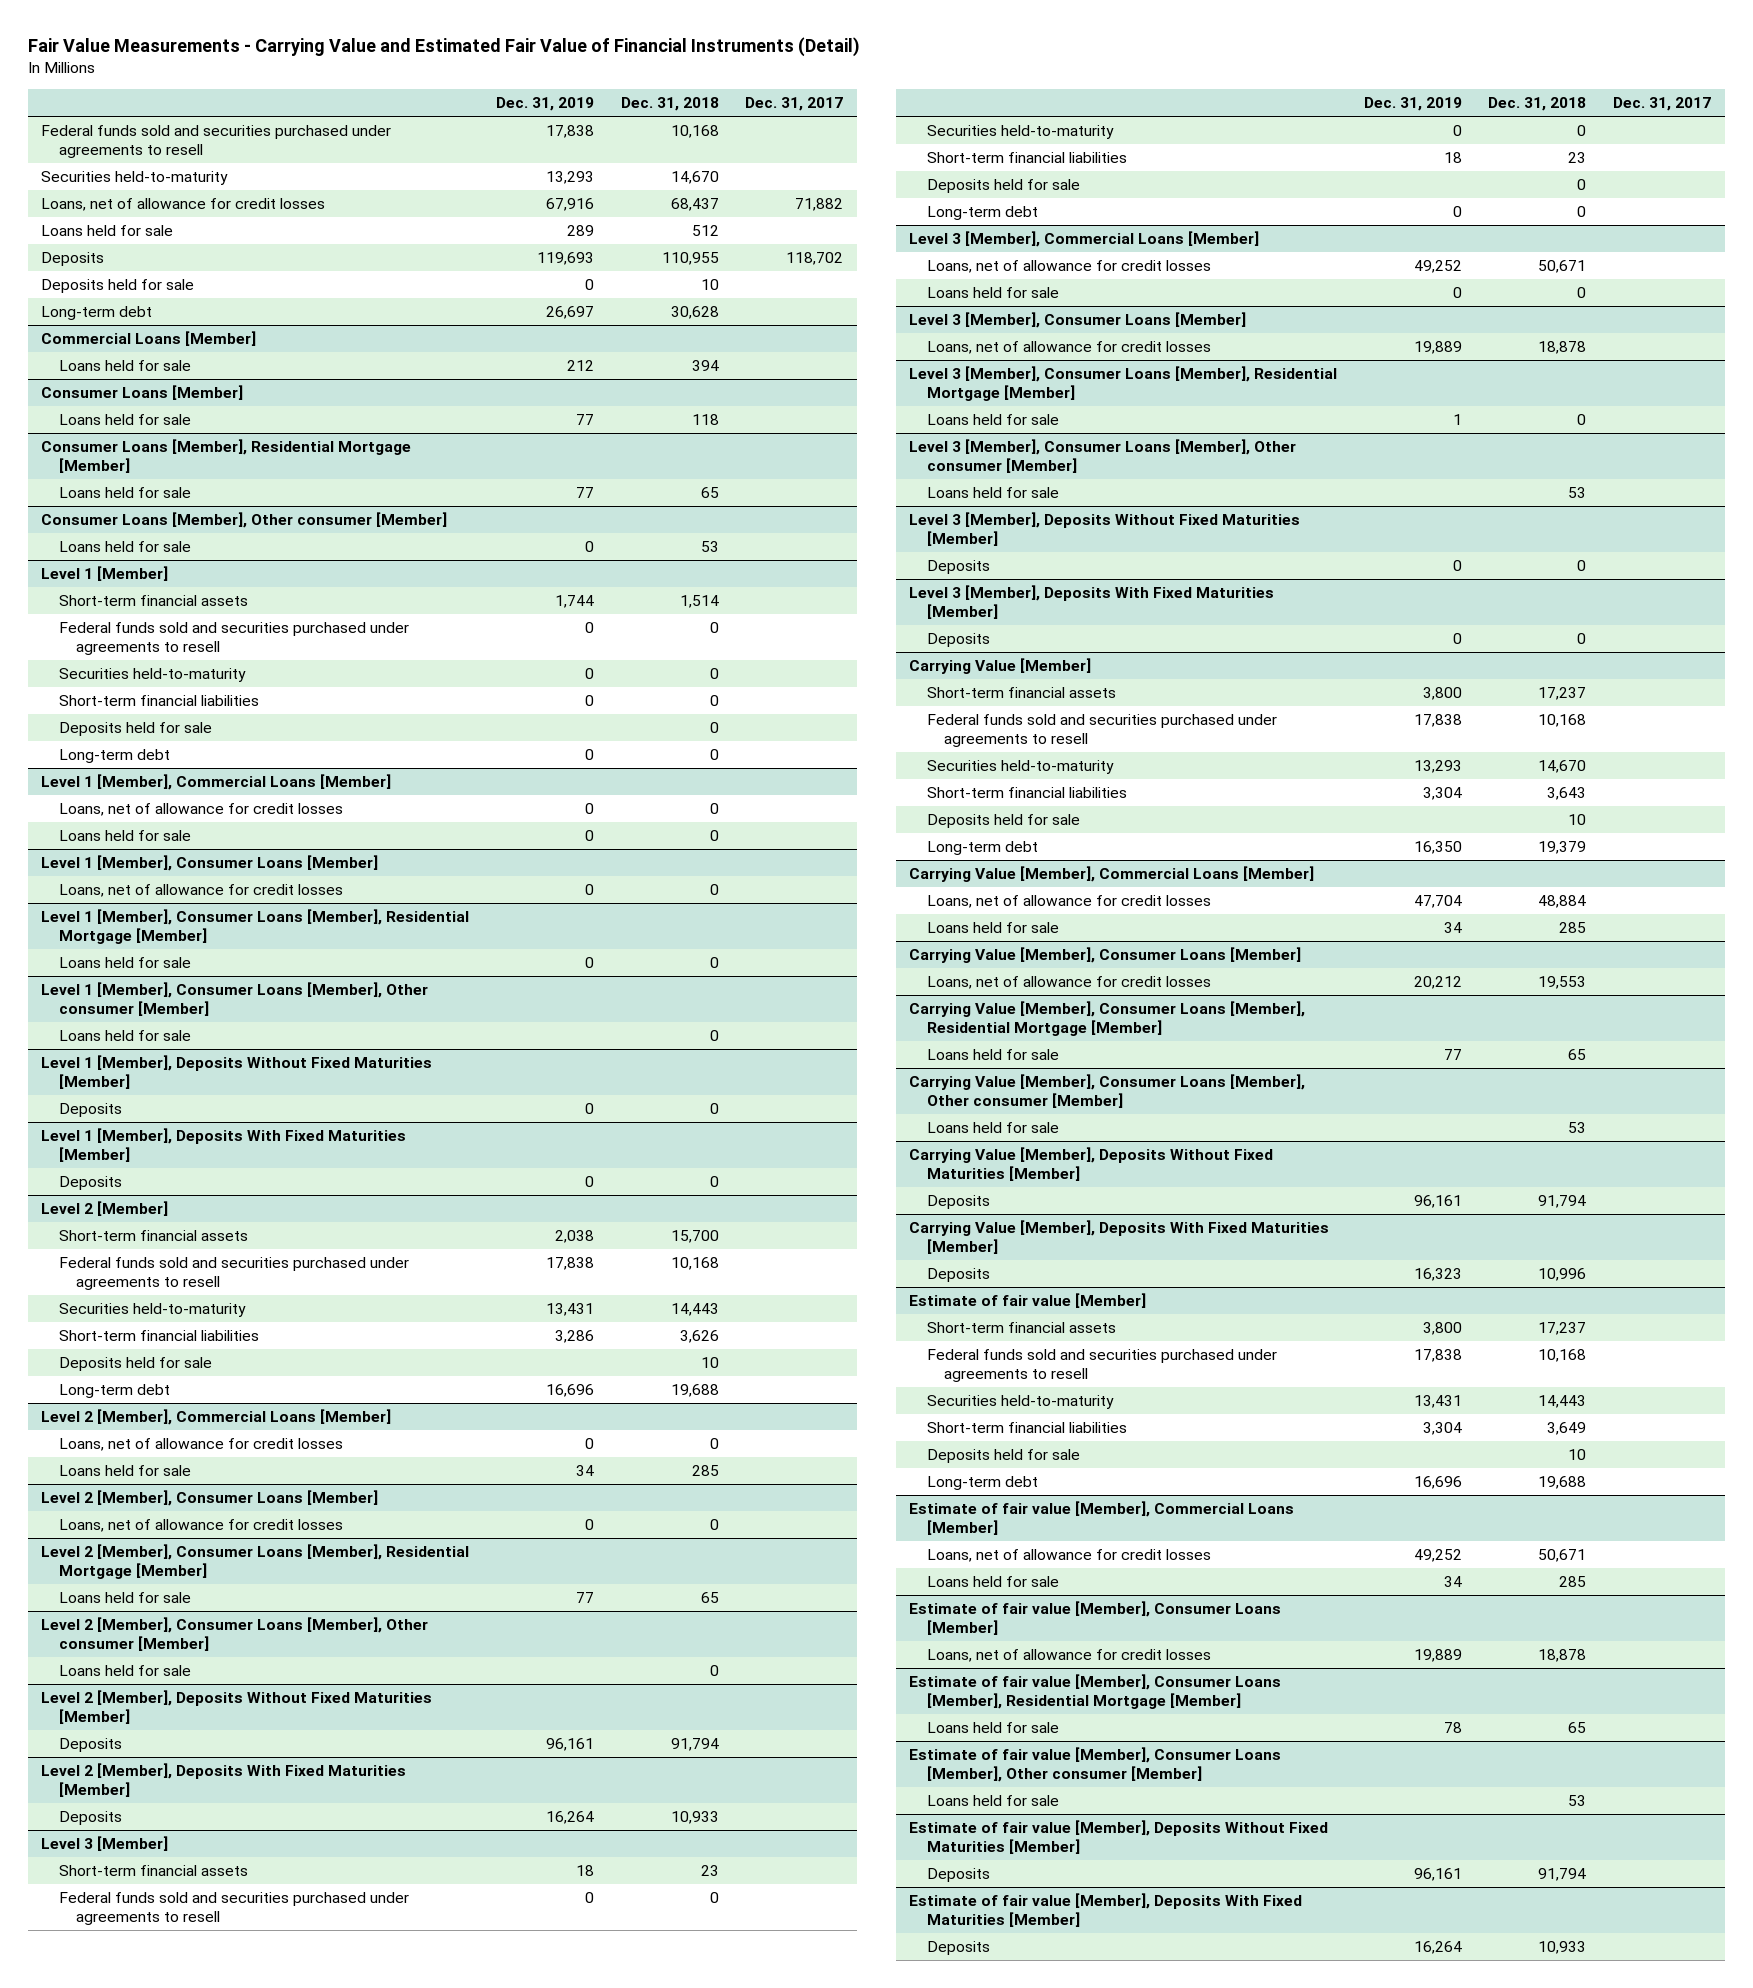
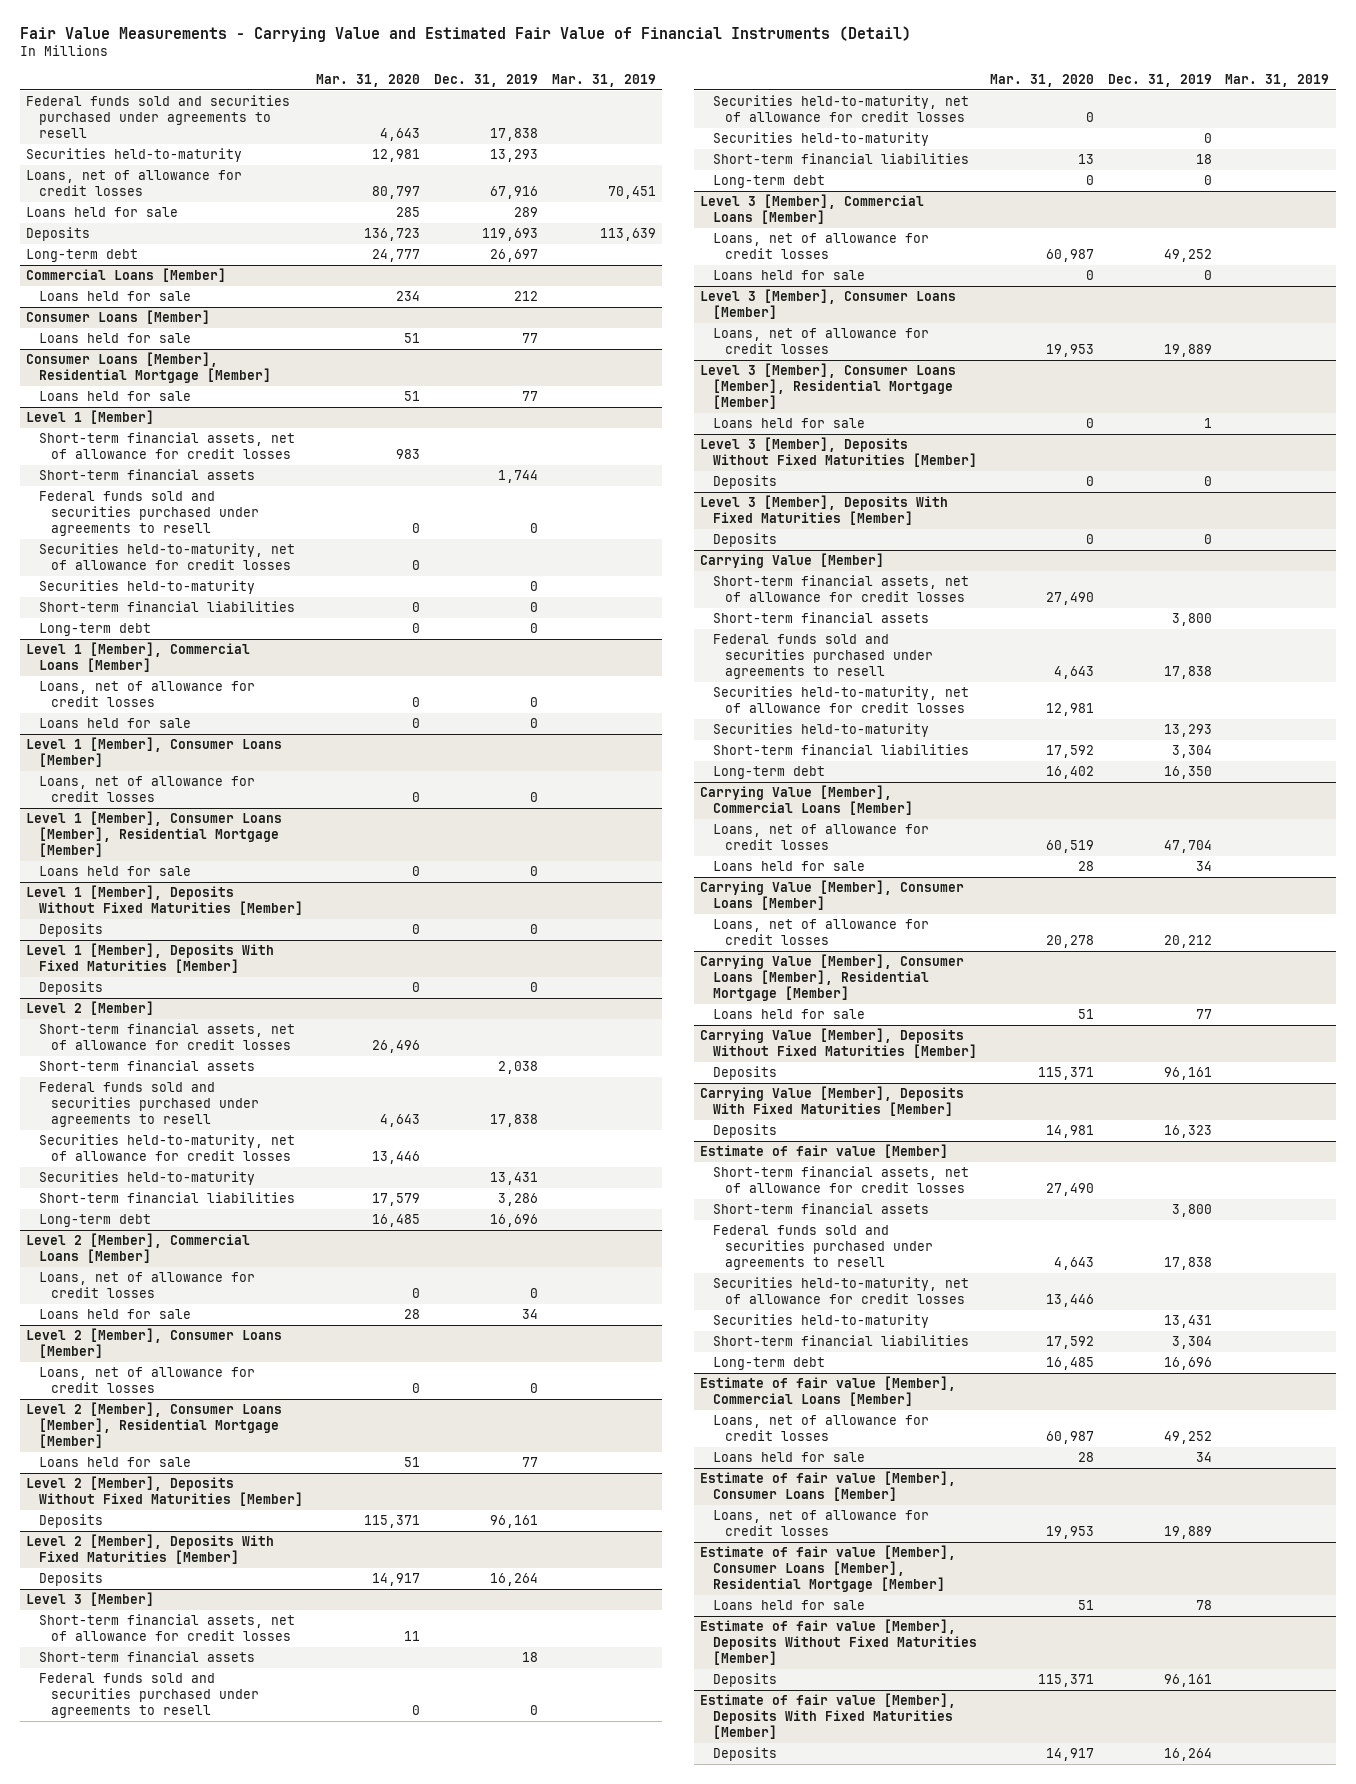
- | Dec. 31, 2019 | Dec. 31, 2018 | Dec. 31, 2017
+ | Mar. 31, 2020 | Dec. 31, 2019 | Mar. 31, 2019
- Deposits held for sale | 0 | 10 |
- Consumer Loans [Member], Other consumer [Member]
- Loans held for sale | 0 | 53 |
@ Level 1 [Member]
+ Short-term financial assets, net of allowance for credit losses | 983 | |
+ Securities held-to-maturity, net of allowance for credit losses | 0 | |
- Deposits held for sale | | 0 |
- Level 1 [Member], Consumer Loans [Member], Other consumer [Member]
- Loans held for sale | | 0 |
@ Level 2 [Member]
+ Short-term financial assets, net of allowance for credit losses | 26,496 | |
+ Securities held-to-maturity, net of allowance for credit losses | 13,446 | |
- Deposits held for sale | | 10 |
- Level 2 [Member], Consumer Loans [Member], Other consumer [Member]
- Loans held for sale | | 0 |
@ Level 3 [Member]
+ Short-term financial assets, net of allowance for credit losses | 11 | |
+ Securities held-to-maturity, net of allowance for credit losses | 0 | |
- Deposits held for sale | | 0 |
- Level 3 [Member], Consumer Loans [Member], Other consumer [Member]
- Loans held for sale | | 53 |
@ Carrying Value [Member]
+ Short-term financial assets, net of allowance for credit losses | 27,490 | |
+ Securities held-to-maturity, net of allowance for credit losses | 12,981 | |
- Deposits held for sale | | 10 |
- Carrying Value [Member], Consumer Loans [Member], Other consumer [Member]
- Loans held for sale | | 53 |
@ Estimate of fair value [Member]
+ Short-term financial assets, net of allowance for credit losses | 27,490 | |
+ Securities held-to-maturity, net of allowance for credit losses | 13,446 | |
- Deposits held for sale | | 10 |
- Estimate of fair value [Member], Consumer Loans [Member], Other consumer [Member]
- Loans held for sale | | 53 |

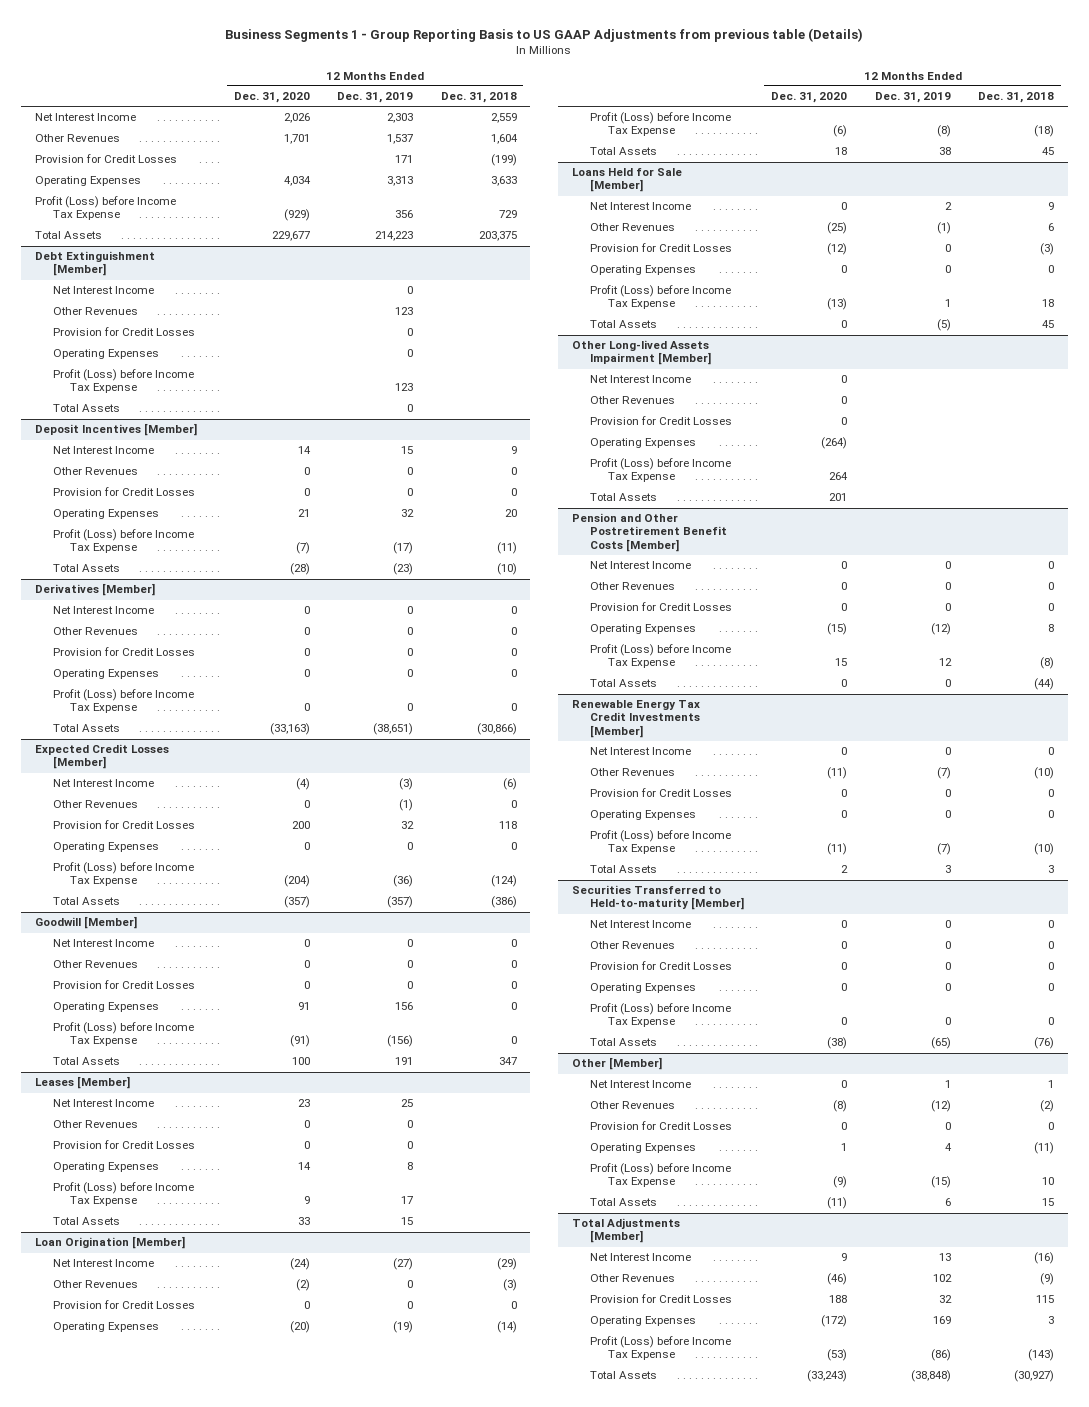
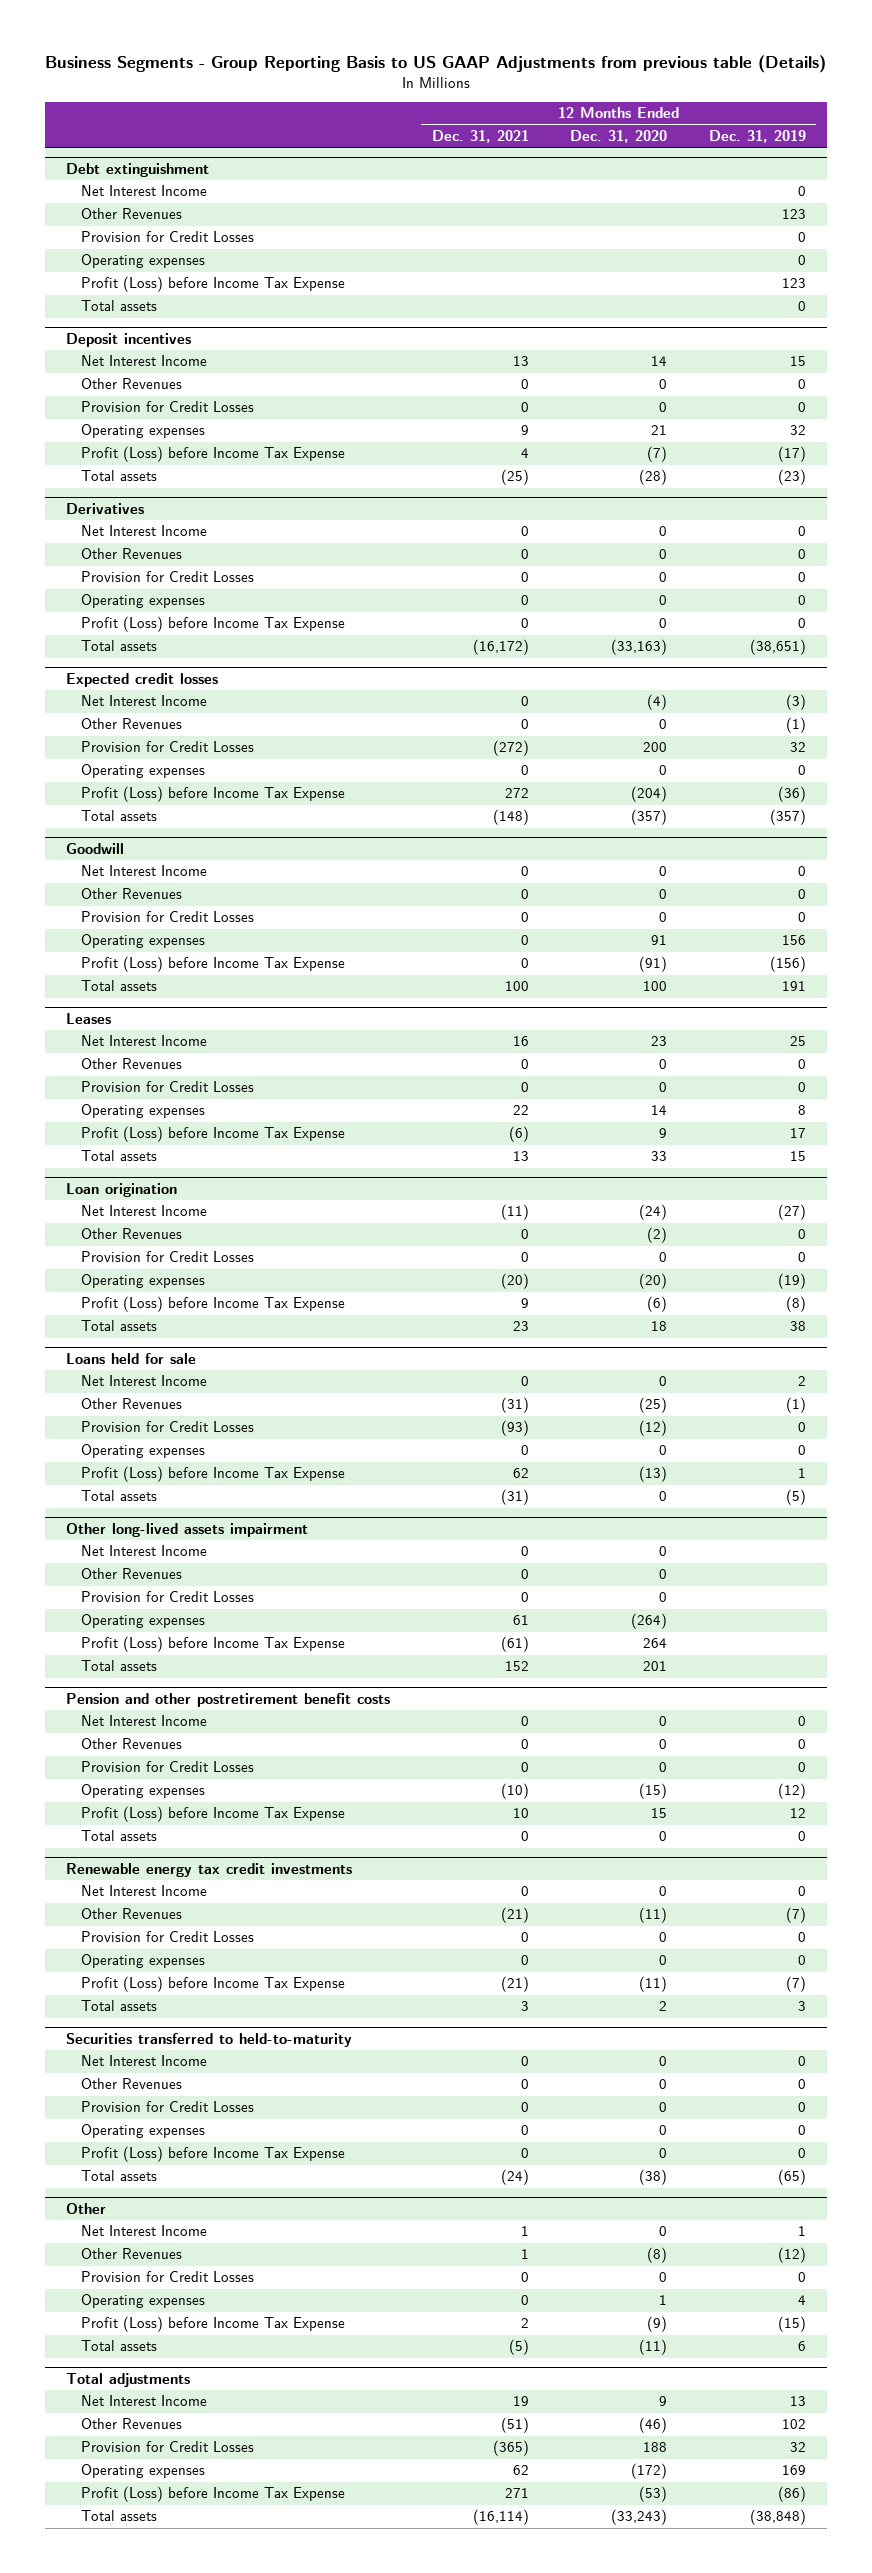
- Business Segments 1 - Group Reporting Basis to US GAAP Adjustments from previous table (Details)
+ Business Segments - Group Reporting Basis to US GAAP Adjustments from previous table (Details)
- | 12 Months Ended Dec. 31, 2020 | 12 Months Ended Dec. 31, 2019 | 12 Months Ended Dec. 31, 2018
+ | 12 Months Ended Dec. 31, 2021 | 12 Months Ended Dec. 31, 2020 | 12 Months Ended Dec. 31, 2019
- Net Interest Income | 2,026 | 2,303 | 2,559
- Other Revenues | 1,701 | 1,537 | 1,604
- Provision for Credit Losses | | 171 | (199)
- Operating Expenses | 4,034 | 3,313 | 3,633
- Profit (Loss) before Income Tax Expense | (929) | 356 | 729
- Total Assets | 229,677 | 214,223 | 203,375
- Debt Extinguishment [Member]
+ Debt extinguishment
- Operating Expenses | | 0 |
+ Operating expenses | | | 0
- Total Assets | | 0 |
- Deposit Incentives [Member]
+ Total assets | | | 0
+ Deposit incentives
- Operating Expenses | 21 | 32 | 20
+ Operating expenses | 9 | 21 | 32
- Total Assets | (28) | (23) | (10)
- Derivatives [Member]
+ Total assets | (25) | (28) | (23)
+ Derivatives
- Operating Expenses | 0 | 0 | 0
+ Operating expenses | 0 | 0 | 0
- Total Assets | (33,163) | (38,651) | (30,866)
- Expected Credit Losses [Member]
+ Total assets | (16,172) | (33,163) | (38,651)
+ Expected credit losses
- Operating Expenses | 0 | 0 | 0
+ Operating expenses | 0 | 0 | 0
- Total Assets | (357) | (357) | (386)
- Goodwill [Member]
+ Total assets | (148) | (357) | (357)
+ Goodwill
- Operating Expenses | 91 | 156 | 0
+ Operating expenses | 0 | 91 | 156
- Total Assets | 100 | 191 | 347
- Leases [Member]
+ Total assets | 100 | 100 | 191
+ Leases
- Operating Expenses | 14 | 8 |
+ Operating expenses | 22 | 14 | 8
- Total Assets | 33 | 15 |
- Loan Origination [Member]
+ Total assets | 13 | 33 | 15
+ Loan origination
- Operating Expenses | (20) | (19) | (14)
+ Operating expenses | (20) | (20) | (19)
- Total Assets | 18 | 38 | 45
- Loans Held for Sale [Member]
+ Total assets | 23 | 18 | 38
+ Loans held for sale
- Operating Expenses | 0 | 0 | 0
+ Operating expenses | 0 | 0 | 0
- Total Assets | 0 | (5) | 45
- Other Long-lived Assets Impairment [Member]
+ Total assets | (31) | 0 | (5)
+ Other long-lived assets impairment
- Operating Expenses | (264) | |
+ Operating expenses | 61 | (264) |
- Total Assets | 201 | |
- Pension and Other Postretirement Benefit Costs [Member]
+ Total assets | 152 | 201 |
+ Pension and other postretirement benefit costs
- Operating Expenses | (15) | (12) | 8
+ Operating expenses | (10) | (15) | (12)
- Total Assets | 0 | 0 | (44)
- Renewable Energy Tax Credit Investments [Member]
+ Total assets | 0 | 0 | 0
+ Renewable energy tax credit investments
- Operating Expenses | 0 | 0 | 0
+ Operating expenses | 0 | 0 | 0
- Total Assets | 2 | 3 | 3
- Securities Transferred to Held-to-maturity [Member]
+ Total assets | 3 | 2 | 3
+ Securities transferred to held-to-maturity
- Operating Expenses | 0 | 0 | 0
+ Operating expenses | 0 | 0 | 0
- Total Assets | (38) | (65) | (76)
- Other [Member]
+ Total assets | (24) | (38) | (65)
+ Other
- Operating Expenses | 1 | 4 | (11)
+ Operating expenses | 0 | 1 | 4
- Total Assets | (11) | 6 | 15
- Total Adjustments [Member]
+ Total assets | (5) | (11) | 6
+ Total adjustments
- Operating Expenses | (172) | 169 | 3
+ Operating expenses | 62 | (172) | 169
- Total Assets | (33,243) | (38,848) | (30,927)
+ Total assets | (16,114) | (33,243) | (38,848)

